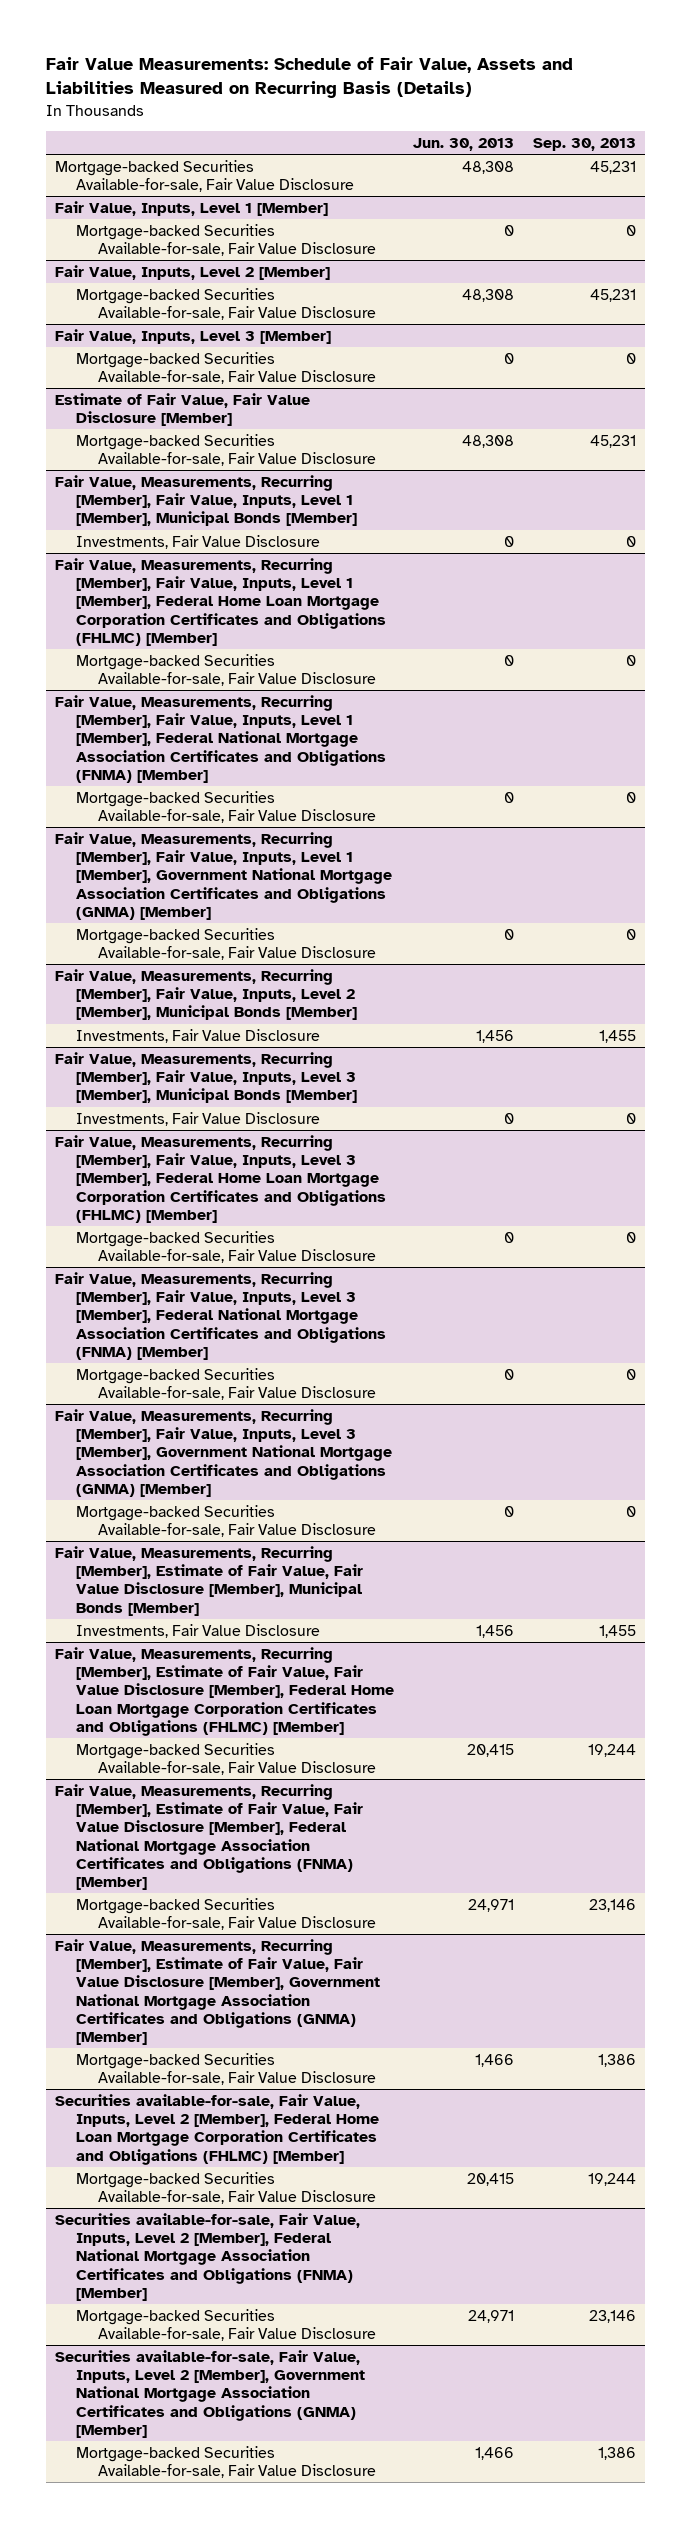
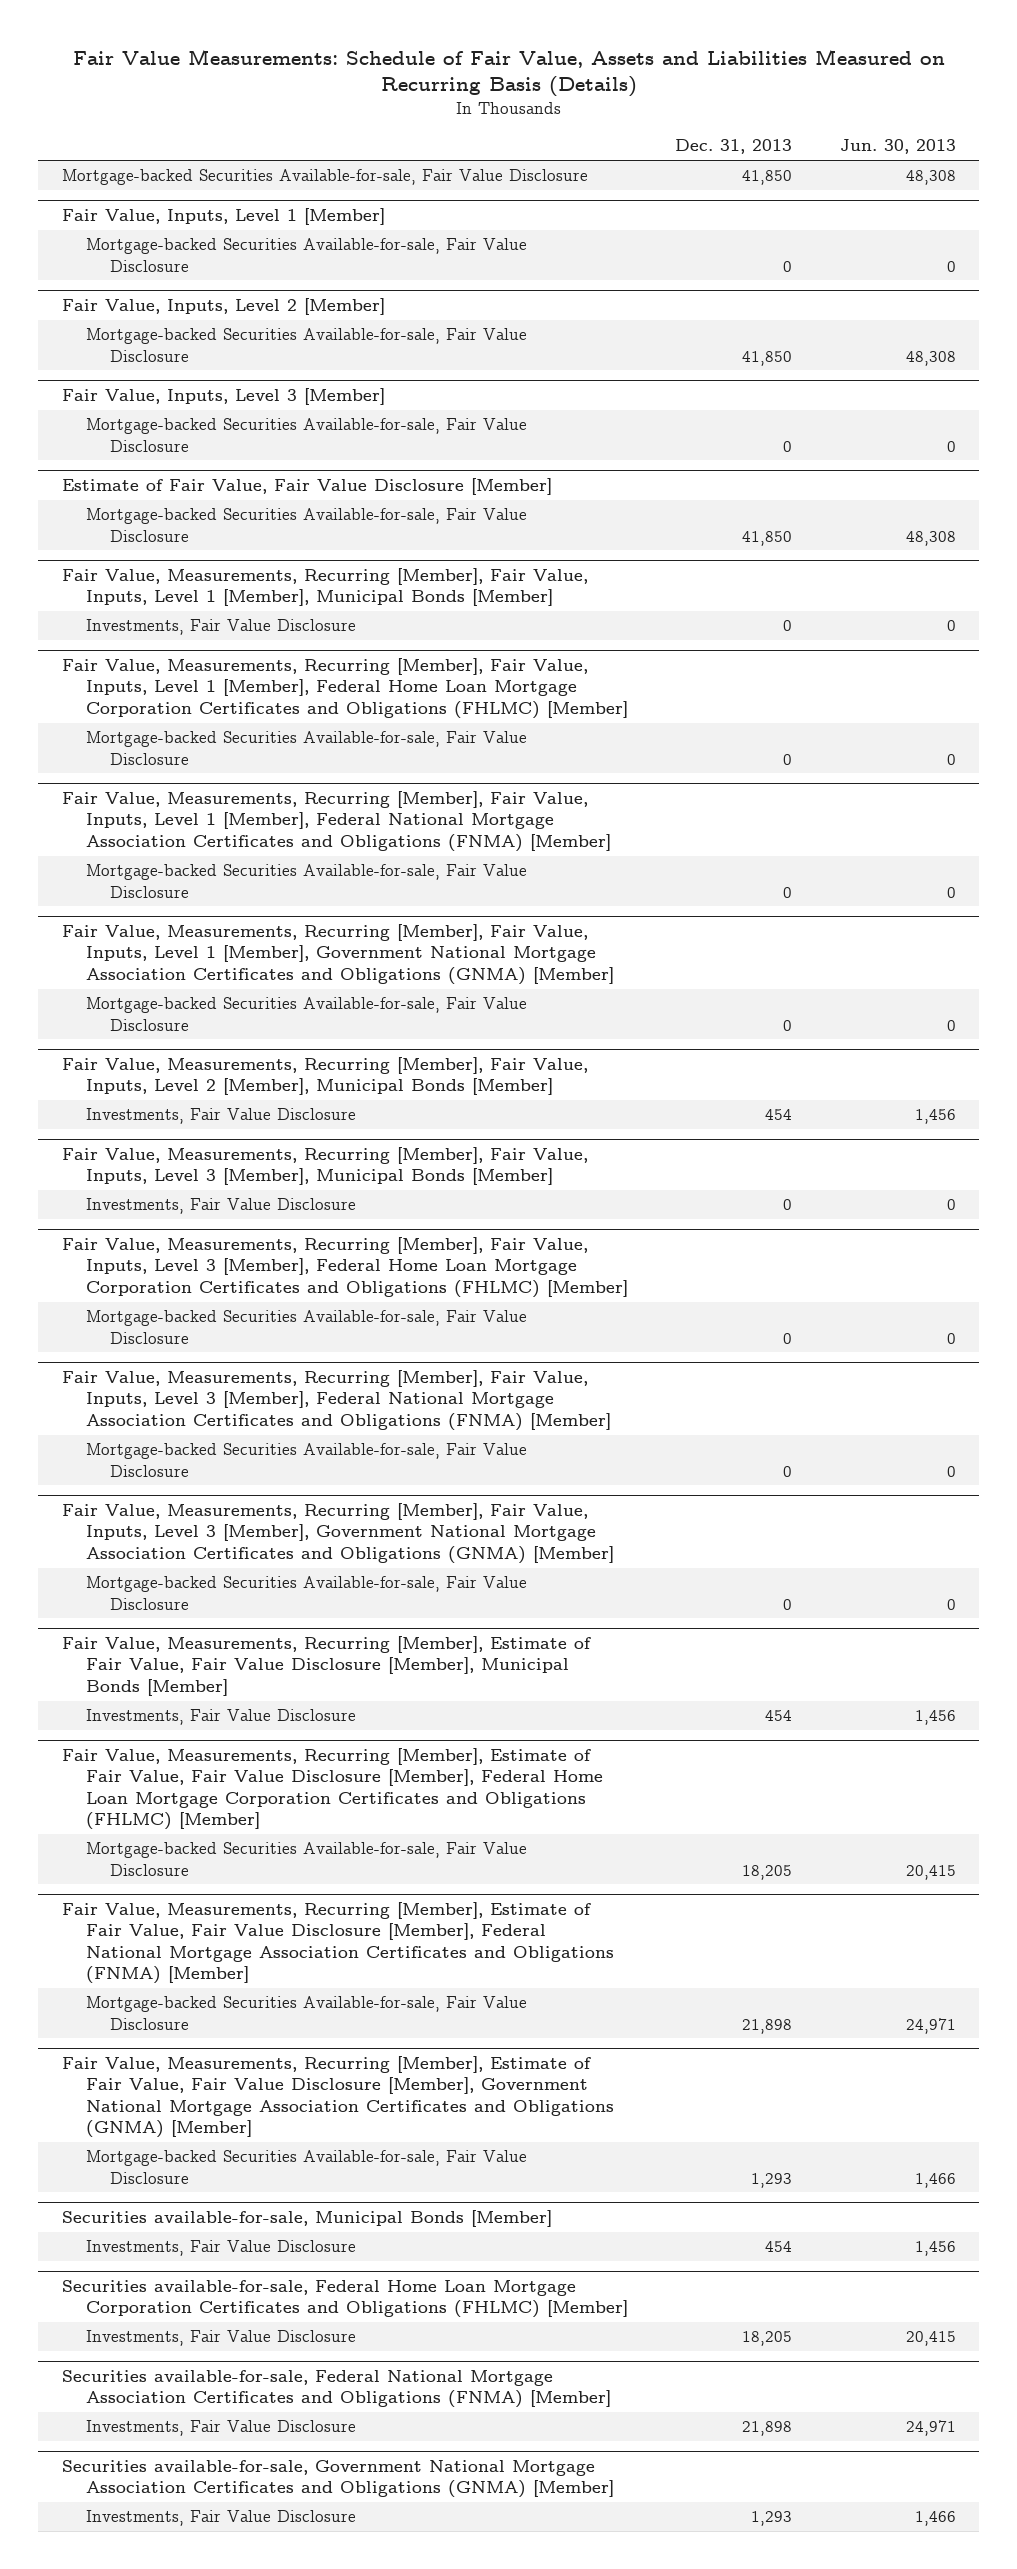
- | Jun. 30, 2013 | Sep. 30, 2013
+ | Dec. 31, 2013 | Jun. 30, 2013
- Securities available-for-sale, Fair Value, Inputs, Level 2 [Member], Federal Home Loan Mortgage Corporation Certificates and Obligations (FHLMC) [Member]
- Mortgage-backed Securities Available-for-sale, Fair Value Disclosure | 20,415 | 19,244
- Securities available-for-sale, Fair Value, Inputs, Level 2 [Member], Federal National Mortgage Association Certificates and Obligations (FNMA) [Member]
- Mortgage-backed Securities Available-for-sale, Fair Value Disclosure | 24,971 | 23,146
- Securities available-for-sale, Fair Value, Inputs, Level 2 [Member], Government National Mortgage Association Certificates and Obligations (GNMA) [Member]
- Mortgage-backed Securities Available-for-sale, Fair Value Disclosure | 1,466 | 1,386
+ Securities available-for-sale, Municipal Bonds [Member]
+ Investments, Fair Value Disclosure | 454 | 1,456
+ Securities available-for-sale, Federal Home Loan Mortgage Corporation Certificates and Obligations (FHLMC) [Member]
+ Investments, Fair Value Disclosure | 18,205 | 20,415
+ Securities available-for-sale, Federal National Mortgage Association Certificates and Obligations (FNMA) [Member]
+ Investments, Fair Value Disclosure | 21,898 | 24,971
+ Securities available-for-sale, Government National Mortgage Association Certificates and Obligations (GNMA) [Member]
+ Investments, Fair Value Disclosure | 1,293 | 1,466

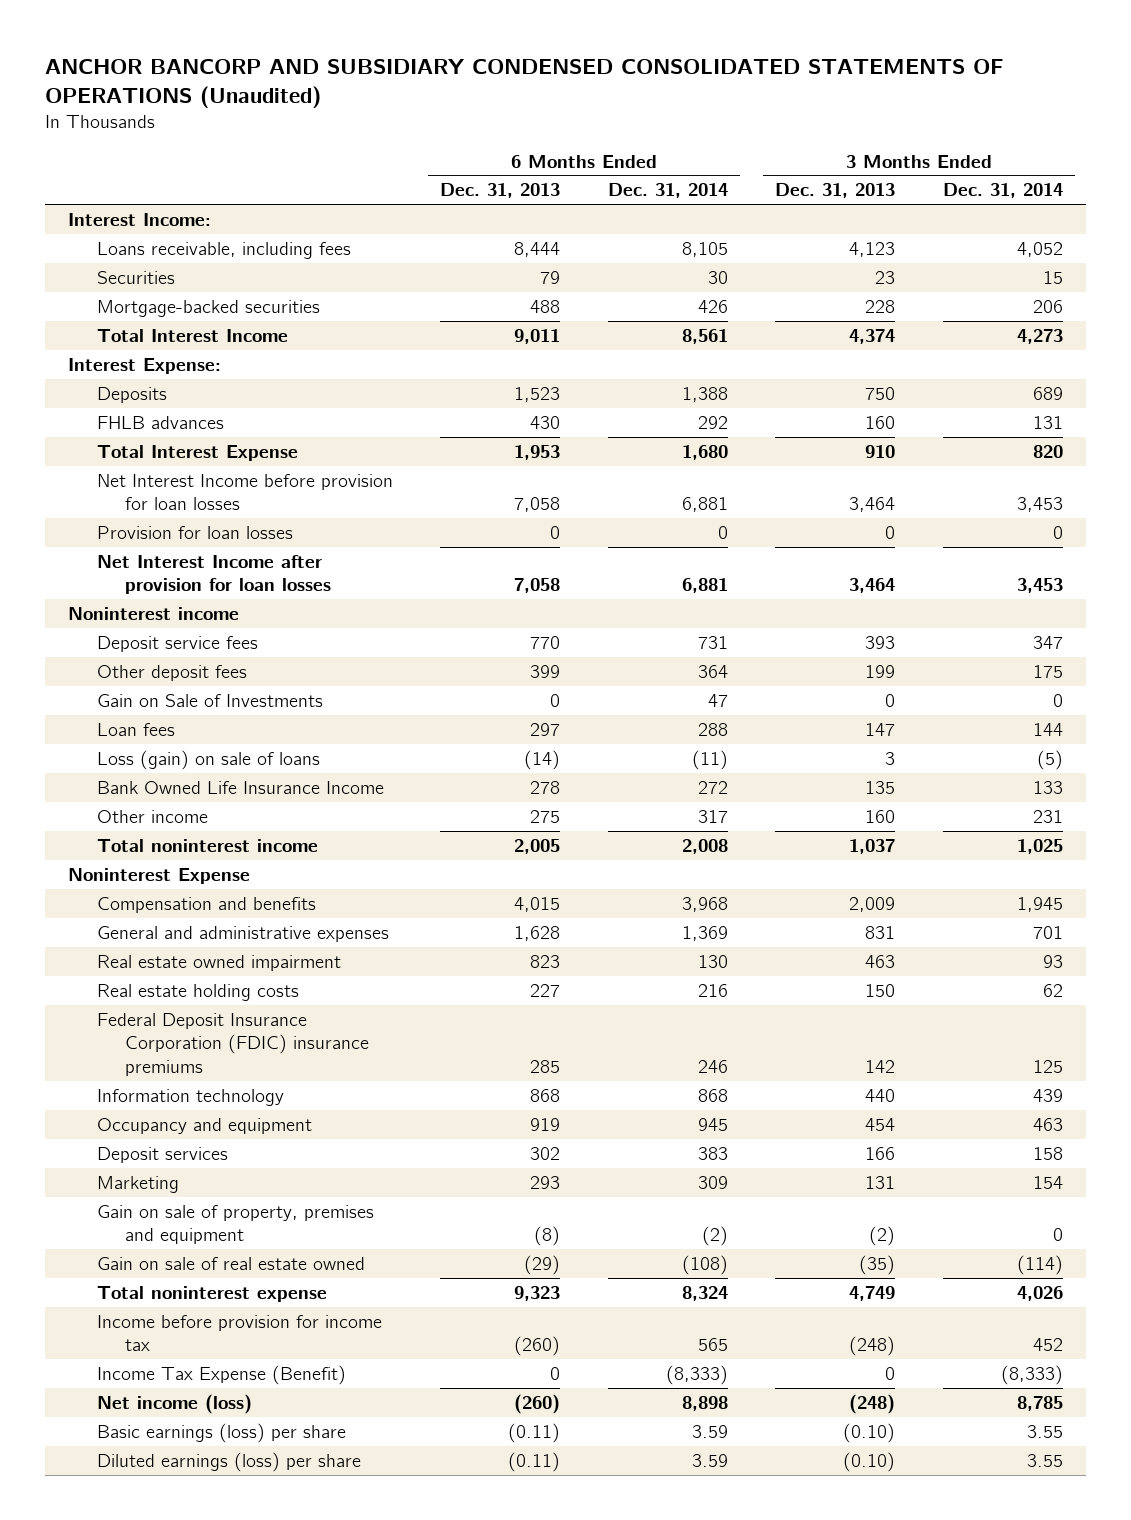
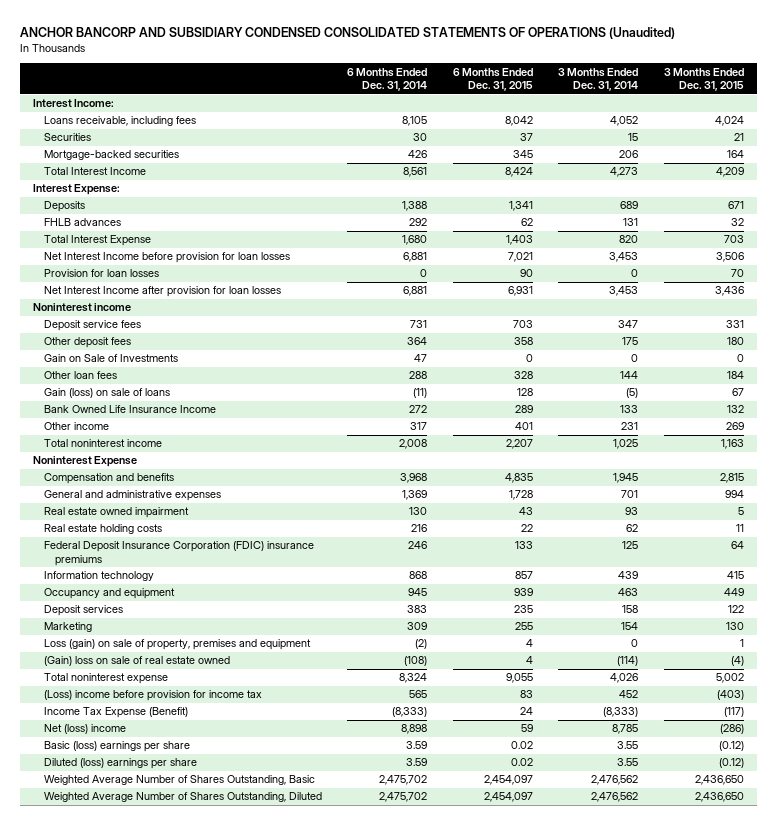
- | 6 Months Ended Dec. 31, 2013 | 6 Months Ended Dec. 31, 2014 | 3 Months Ended Dec. 31, 2013 | 3 Months Ended Dec. 31, 2014
+ | 6 Months Ended Dec. 31, 2014 | 6 Months Ended Dec. 31, 2015 | 3 Months Ended Dec. 31, 2014 | 3 Months Ended Dec. 31, 2015
- Loan fees | 297 | 288 | 147 | 144
- Loss (gain) on sale of loans | (14) | (11) | 3 | (5)
+ Other loan fees | 288 | 328 | 144 | 184
+ Gain (loss) on sale of loans | (11) | 128 | (5) | 67
- Gain on sale of property, premises and equipment | (8) | (2) | (2) | 0
- Gain on sale of real estate owned | (29) | (108) | (35) | (114)
+ Loss (gain) on sale of property, premises and equipment | (2) | 4 | 0 | 1
+ (Gain) loss on sale of real estate owned | (108) | 4 | (114) | (4)
- Income before provision for income tax | (260) | 565 | (248) | 452
+ (Loss) income before provision for income tax | 565 | 83 | 452 | (403)
- Net income (loss) | (260) | 8,898 | (248) | 8,785
- Basic earnings (loss) per share | (0.11) | 3.59 | (0.10) | 3.55
- Diluted earnings (loss) per share | (0.11) | 3.59 | (0.10) | 3.55
+ Net (loss) income | 8,898 | 59 | 8,785 | (286)
+ Basic (loss) earnings per share | 3.59 | 0.02 | 3.55 | (0.12)
+ Diluted (loss) earnings per share | 3.59 | 0.02 | 3.55 | (0.12)
+ Weighted Average Number of Shares Outstanding, Basic | 2,475,702 | 2,454,097 | 2,476,562 | 2,436,650
+ Weighted Average Number of Shares Outstanding, Diluted | 2,475,702 | 2,454,097 | 2,476,562 | 2,436,650

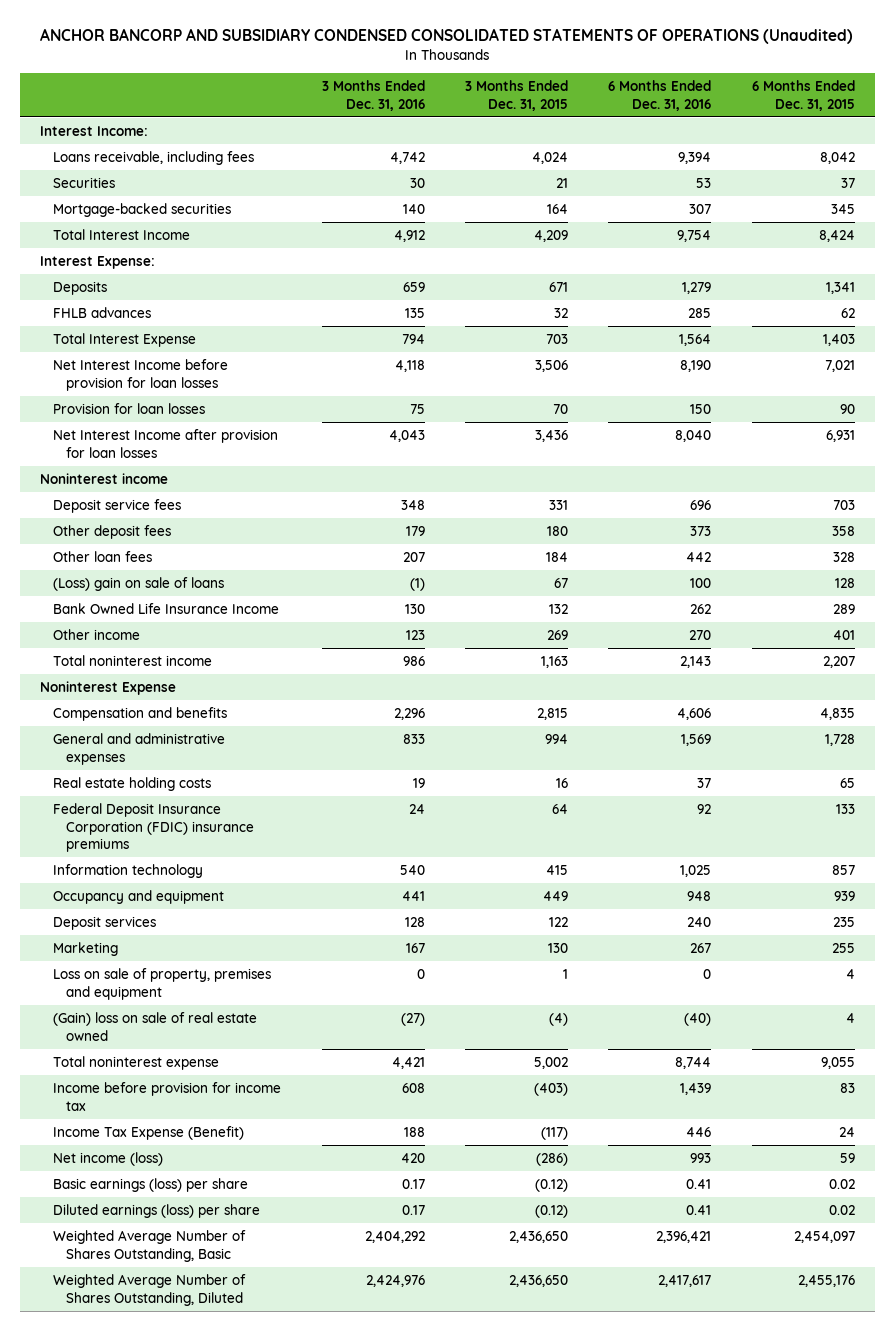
- | 6 Months Ended Dec. 31, 2014 | 6 Months Ended Dec. 31, 2015 | 3 Months Ended Dec. 31, 2014 | 3 Months Ended Dec. 31, 2015
+ | 3 Months Ended Dec. 31, 2016 | 3 Months Ended Dec. 31, 2015 | 6 Months Ended Dec. 31, 2016 | 6 Months Ended Dec. 31, 2015
- Gain on Sale of Investments | 47 | 0 | 0 | 0
- Gain (loss) on sale of loans | (11) | 128 | (5) | 67
+ (Loss) gain on sale of loans | (1) | 67 | 100 | 128
- Real estate owned impairment | 130 | 43 | 93 | 5
- Real estate holding costs | 216 | 22 | 62 | 11
+ Real estate holding costs | 19 | 16 | 37 | 65
- Loss (gain) on sale of property, premises and equipment | (2) | 4 | 0 | 1
+ Loss on sale of property, premises and equipment | 0 | 1 | 0 | 4
- (Loss) income before provision for income tax | 565 | 83 | 452 | (403)
+ Income before provision for income tax | 608 | (403) | 1,439 | 83
- Net (loss) income | 8,898 | 59 | 8,785 | (286)
- Basic (loss) earnings per share | 3.59 | 0.02 | 3.55 | (0.12)
- Diluted (loss) earnings per share | 3.59 | 0.02 | 3.55 | (0.12)
+ Net income (loss) | 420 | (286) | 993 | 59
+ Basic earnings (loss) per share | 0.17 | (0.12) | 0.41 | 0.02
+ Diluted earnings (loss) per share | 0.17 | (0.12) | 0.41 | 0.02
- Weighted Average Number of Shares Outstanding, Diluted | 2,475,702 | 2,454,097 | 2,476,562 | 2,436,650
+ Weighted Average Number of Shares Outstanding, Diluted | 2,424,976 | 2,436,650 | 2,417,617 | 2,455,176

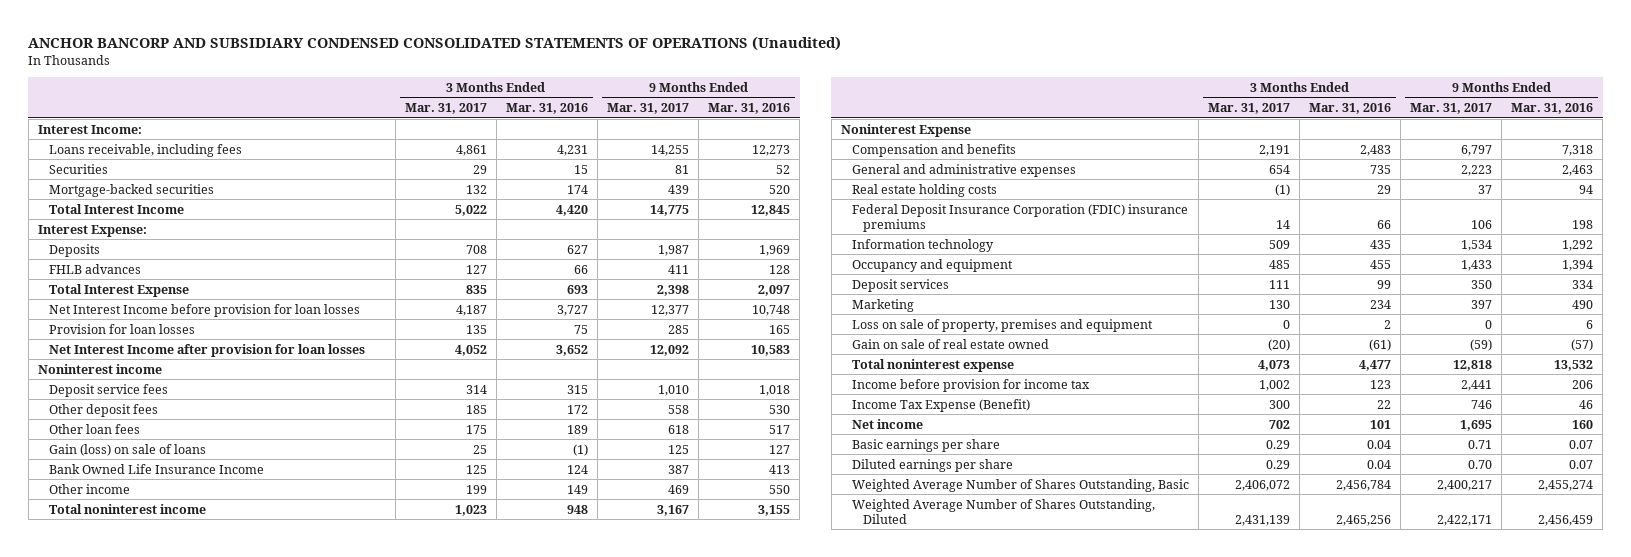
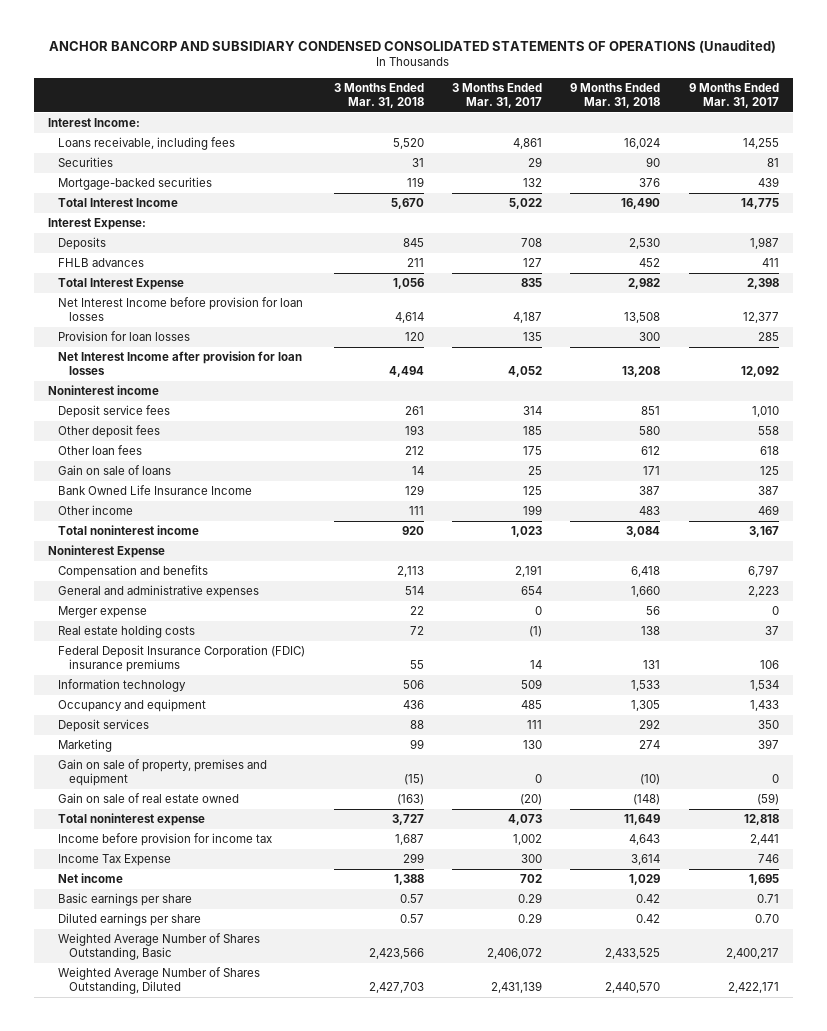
- | 3 Months Ended Mar. 31, 2017 | 3 Months Ended Mar. 31, 2016 | 9 Months Ended Mar. 31, 2017 | 9 Months Ended Mar. 31, 2016
+ | 3 Months Ended Mar. 31, 2018 | 3 Months Ended Mar. 31, 2017 | 9 Months Ended Mar. 31, 2018 | 9 Months Ended Mar. 31, 2017
- Gain (loss) on sale of loans | 25 | (1) | 125 | 127
+ Gain on sale of loans | 14 | 25 | 171 | 125
+ Merger expense | 22 | 0 | 56 | 0
- Loss on sale of property, premises and equipment | 0 | 2 | 0 | 6
+ Gain on sale of property, premises and equipment | (15) | 0 | (10) | 0
- Income Tax Expense (Benefit) | 300 | 22 | 746 | 46
+ Income Tax Expense | 299 | 300 | 3,614 | 746

